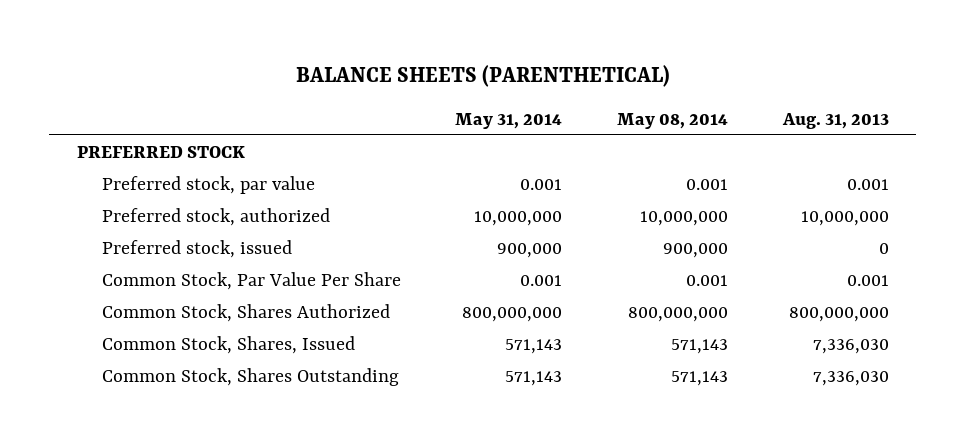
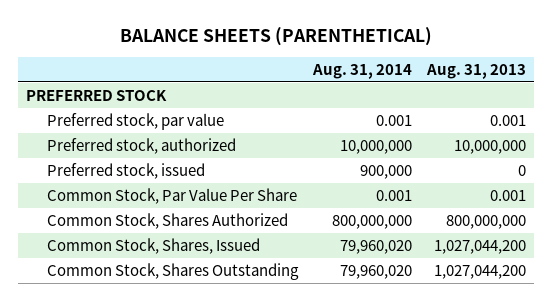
- | May 31, 2014 | May 08, 2014 | Aug. 31, 2013
+ | Aug. 31, 2014 | Aug. 31, 2013
- Common Stock, Shares, Issued | 571,143 | 571,143 | 7,336,030
- Common Stock, Shares Outstanding | 571,143 | 571,143 | 7,336,030
+ Common Stock, Shares, Issued | 79,960,020 | 1,027,044,200
+ Common Stock, Shares Outstanding | 79,960,020 | 1,027,044,200

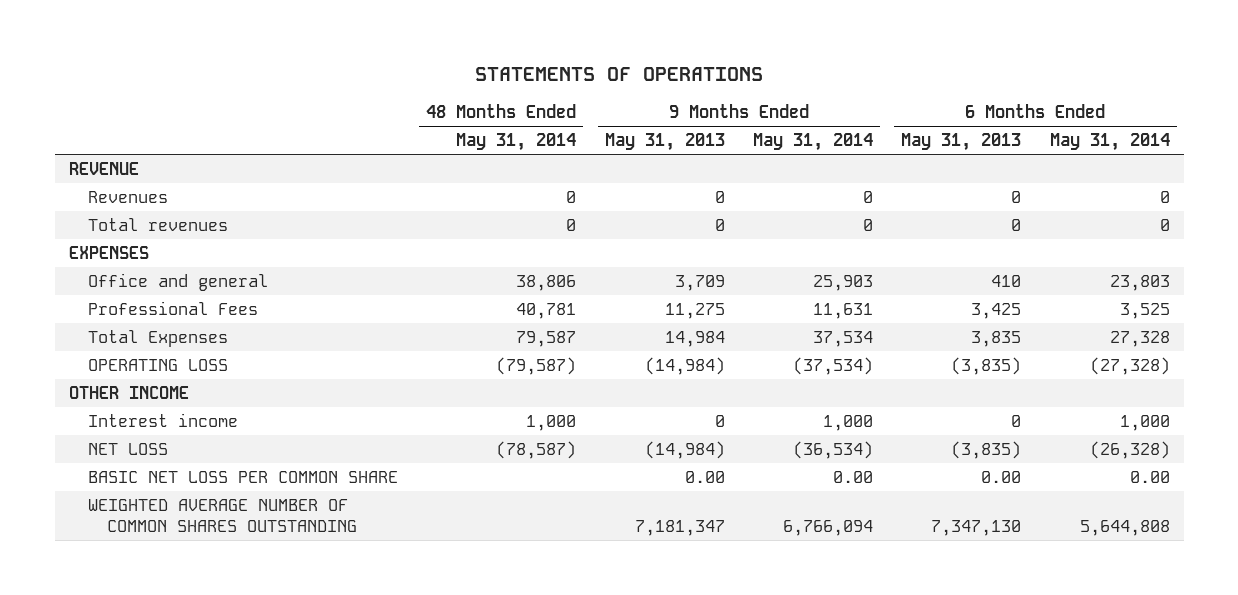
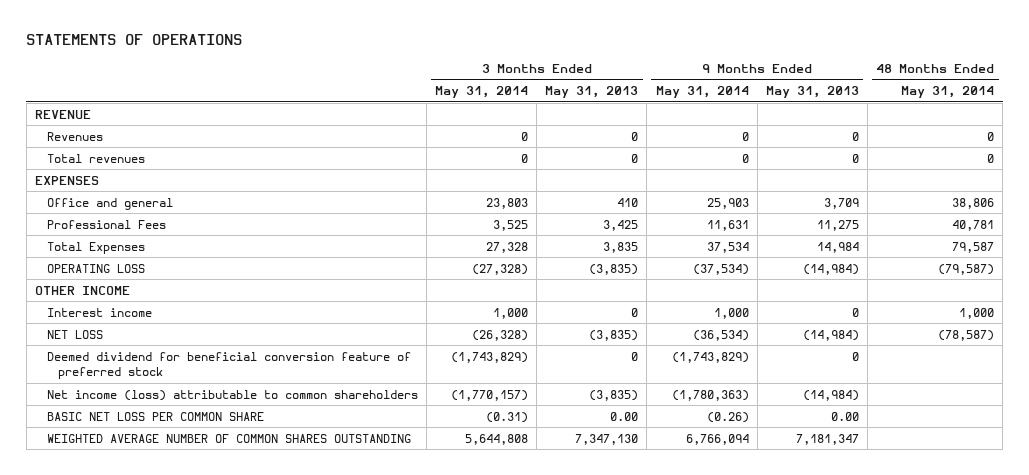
- | 48 Months Ended May 31, 2014 | 9 Months Ended May 31, 2013 | 9 Months Ended May 31, 2014 | 6 Months Ended May 31, 2013 | 6 Months Ended May 31, 2014
+ | 3 Months Ended May 31, 2014 | 3 Months Ended May 31, 2013 | 9 Months Ended May 31, 2014 | 9 Months Ended May 31, 2013 | 48 Months Ended May 31, 2014
- BASIC NET LOSS PER COMMON SHARE | | 0.00 | 0.00 | 0.00 | 0.00
+ Deemed dividend for beneficial conversion feature of preferred stock | (1,743,829) | 0 | (1,743,829) | 0 |
+ Net income (loss) attributable to common shareholders | (1,770,157) | (3,835) | (1,780,363) | (14,984) |
+ BASIC NET LOSS PER COMMON SHARE | (0.31) | 0.00 | (0.26) | 0.00 |

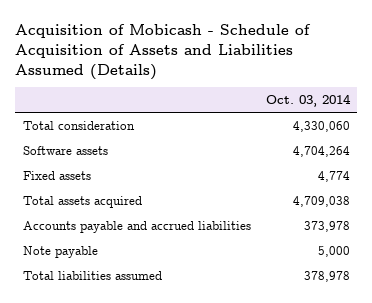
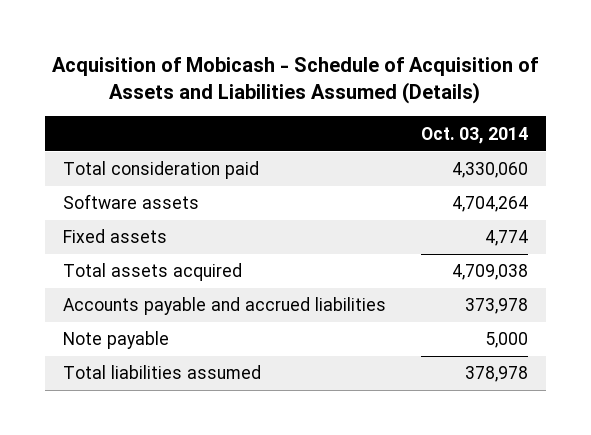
- Total consideration | 4,330,060
+ Total consideration paid | 4,330,060

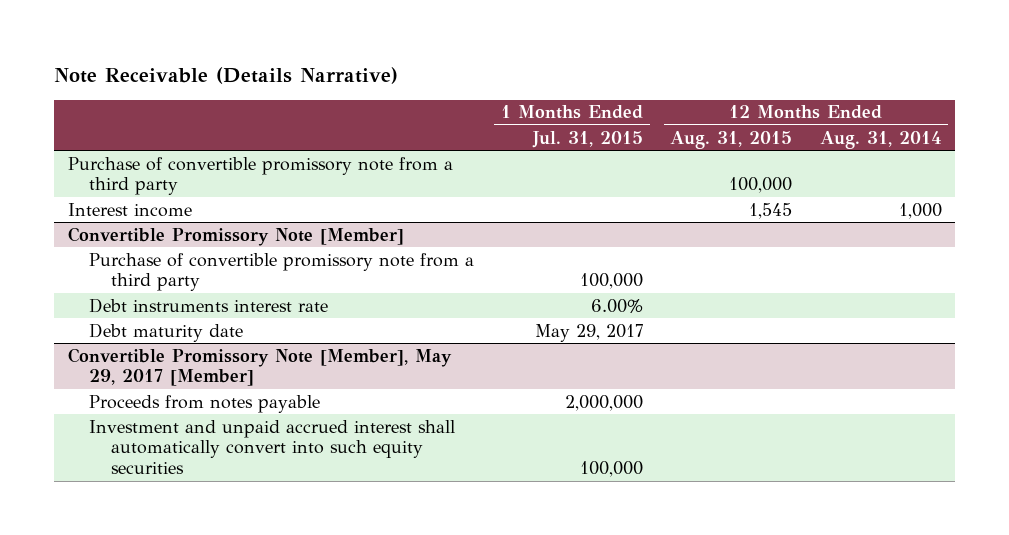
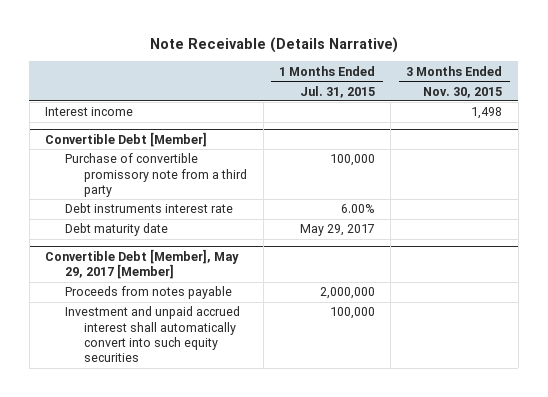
- | 1 Months Ended Jul. 31, 2015 | 12 Months Ended Aug. 31, 2015 | 12 Months Ended Aug. 31, 2014
+ | 1 Months Ended Jul. 31, 2015 | 3 Months Ended Nov. 30, 2015
- Purchase of convertible promissory note from a third party | | 100,000 |
- Convertible Promissory Note [Member]
+ Convertible Debt [Member]
- Convertible Promissory Note [Member], May 29, 2017 [Member]
+ Convertible Debt [Member], May 29, 2017 [Member]

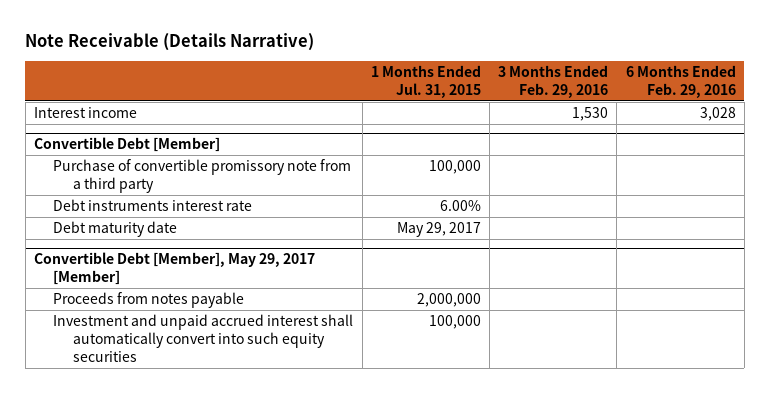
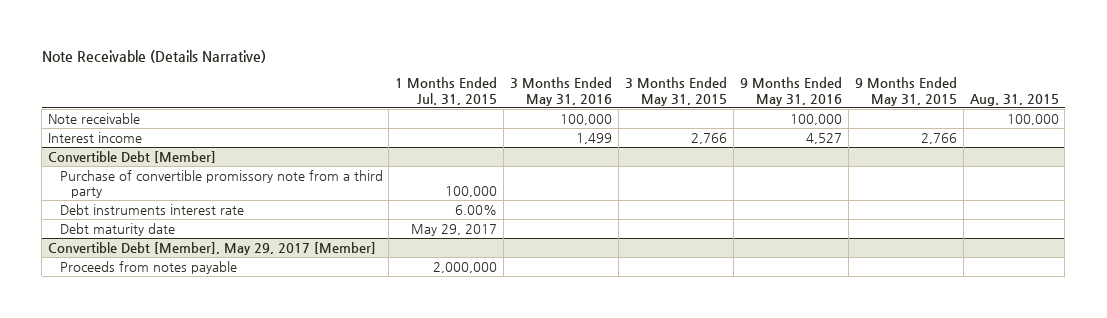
- | 1 Months Ended Jul. 31, 2015 | 3 Months Ended Feb. 29, 2016 | 6 Months Ended Feb. 29, 2016
+ | 1 Months Ended Jul. 31, 2015 | 3 Months Ended May 31, 2016 | 3 Months Ended May 31, 2015 | 9 Months Ended May 31, 2016 | 9 Months Ended May 31, 2015 | Aug. 31, 2015
+ Note receivable | | 100,000 | | 100,000 | | 100,000
@ Convertible Debt [Member], May 29, 2017 [Member]
- Investment and unpaid accrued interest shall automatically convert into such equity securities | 100,000 | |

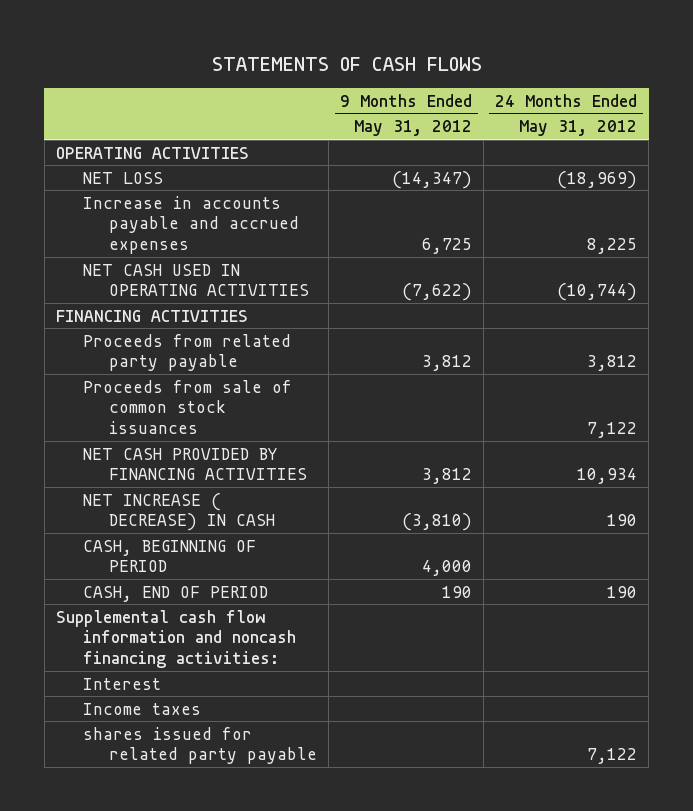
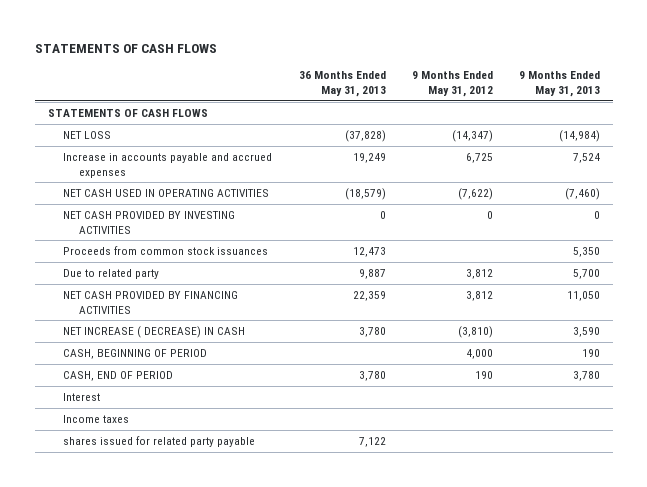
- | 9 Months Ended May 31, 2012 | 24 Months Ended May 31, 2012
+ | 36 Months Ended May 31, 2013 | 9 Months Ended May 31, 2012 | 9 Months Ended May 31, 2013
- OPERATING ACTIVITIES
+ STATEMENTS OF CASH FLOWS
- FINANCING ACTIVITIES
- Proceeds from related party payable | 3,812 | 3,812
- Proceeds from sale of common stock issuances | | 7,122
+ NET CASH PROVIDED BY INVESTING ACTIVITIES | 0 | 0 | 0
+ Proceeds from common stock issuances | 12,473 | | 5,350
+ Due to related party | 9,887 | 3,812 | 5,700
- Supplemental cash flow information and noncash financing activities:

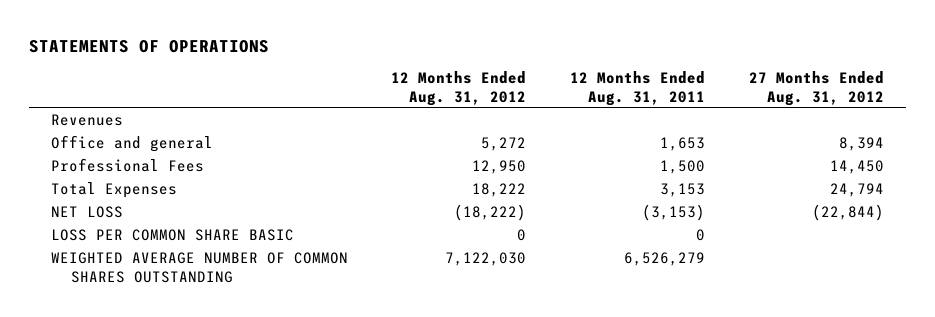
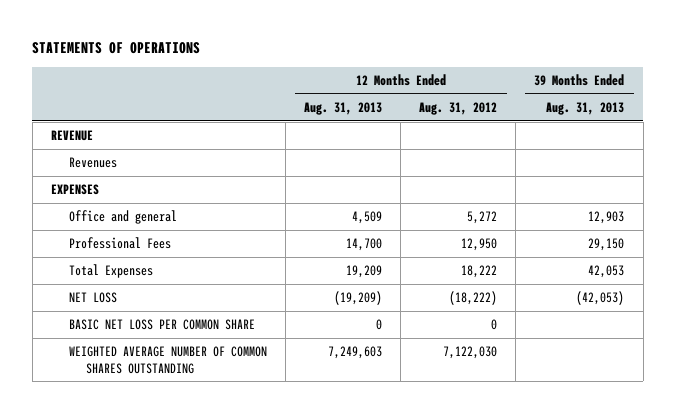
- | 12 Months Ended Aug. 31, 2012 | 12 Months Ended Aug. 31, 2011 | 27 Months Ended Aug. 31, 2012
+ | 12 Months Ended Aug. 31, 2013 | 12 Months Ended Aug. 31, 2012 | 39 Months Ended Aug. 31, 2013
+ REVENUE
+ EXPENSES
- LOSS PER COMMON SHARE BASIC | 0 | 0 |
+ BASIC NET LOSS PER COMMON SHARE | 0 | 0 |

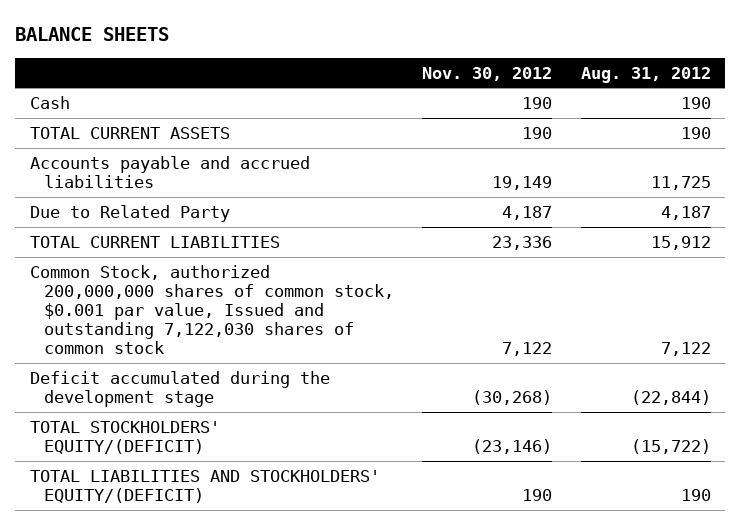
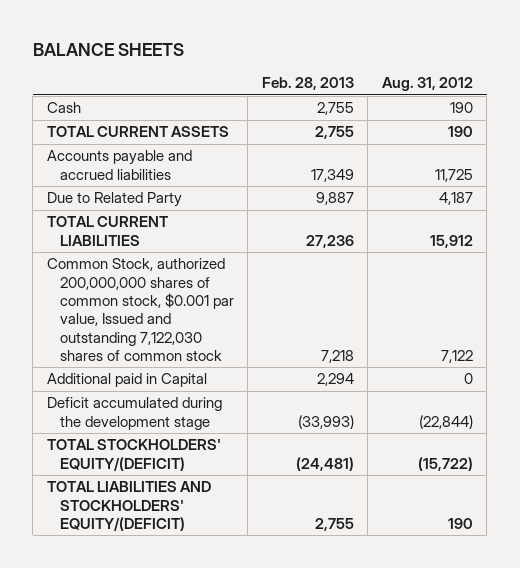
- | Nov. 30, 2012 | Aug. 31, 2012
+ | Feb. 28, 2013 | Aug. 31, 2012
+ Additional paid in Capital | 2,294 | 0

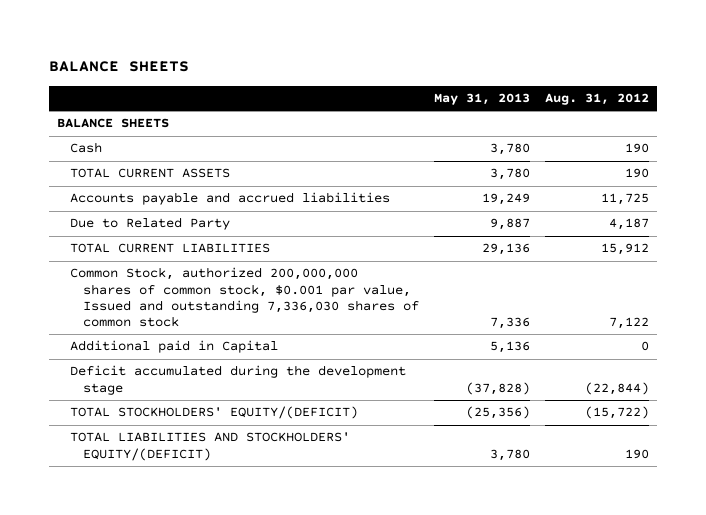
- | Feb. 28, 2013 | Aug. 31, 2012
+ | May 31, 2013 | Aug. 31, 2012
+ BALANCE SHEETS
- Common Stock, authorized 200,000,000 shares of common stock, $0.001 par value, Issued and outstanding 7,122,030 shares of common stock | 7,218 | 7,122
+ Common Stock, authorized 200,000,000 shares of common stock, $0.001 par value, Issued and outstanding 7,336,030 shares of common stock | 7,336 | 7,122

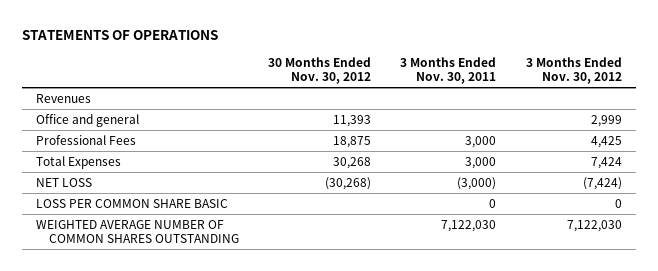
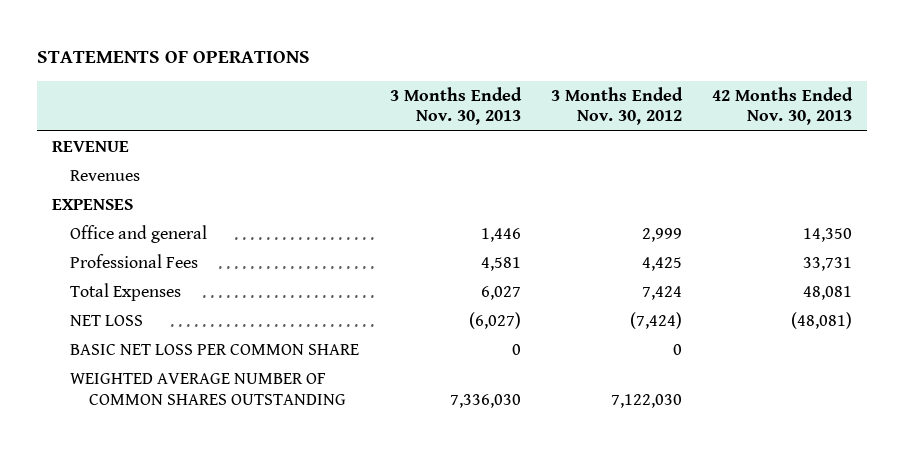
- | 30 Months Ended Nov. 30, 2012 | 3 Months Ended Nov. 30, 2011 | 3 Months Ended Nov. 30, 2012
+ | 3 Months Ended Nov. 30, 2013 | 3 Months Ended Nov. 30, 2012 | 42 Months Ended Nov. 30, 2013
+ REVENUE
+ EXPENSES
- LOSS PER COMMON SHARE BASIC | | 0 | 0
+ BASIC NET LOSS PER COMMON SHARE | 0 | 0 |

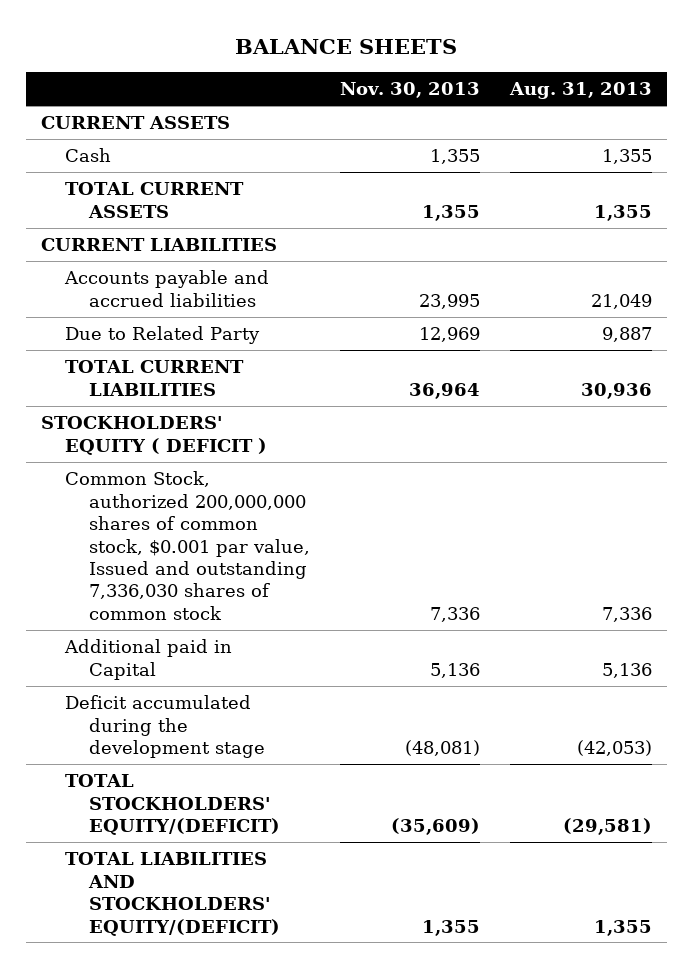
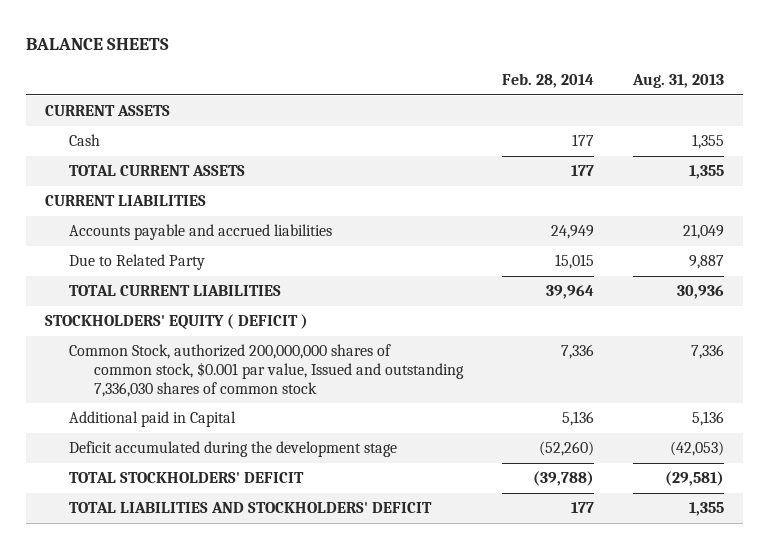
- | Nov. 30, 2013 | Aug. 31, 2013
+ | Feb. 28, 2014 | Aug. 31, 2013
- TOTAL STOCKHOLDERS' EQUITY/(DEFICIT) | (35,609) | (29,581)
- TOTAL LIABILITIES AND STOCKHOLDERS' EQUITY/(DEFICIT) | 1,355 | 1,355
+ TOTAL STOCKHOLDERS' DEFICIT | (39,788) | (29,581)
+ TOTAL LIABILITIES AND STOCKHOLDERS' DEFICIT | 177 | 1,355

